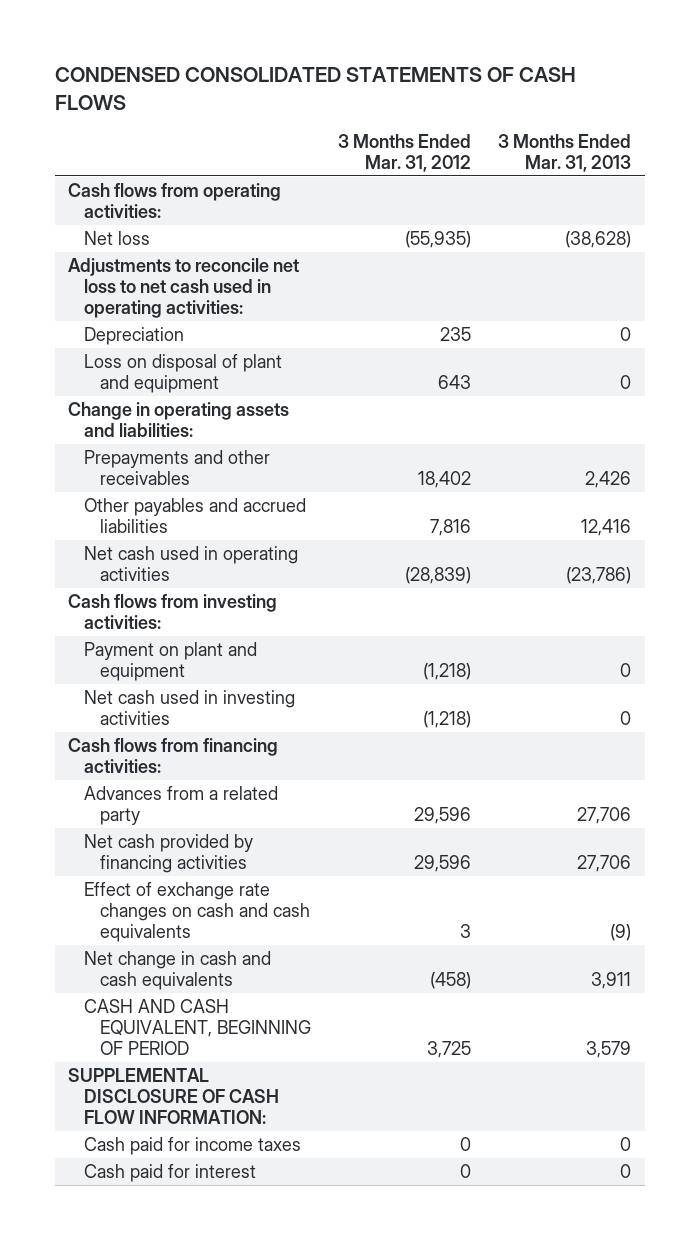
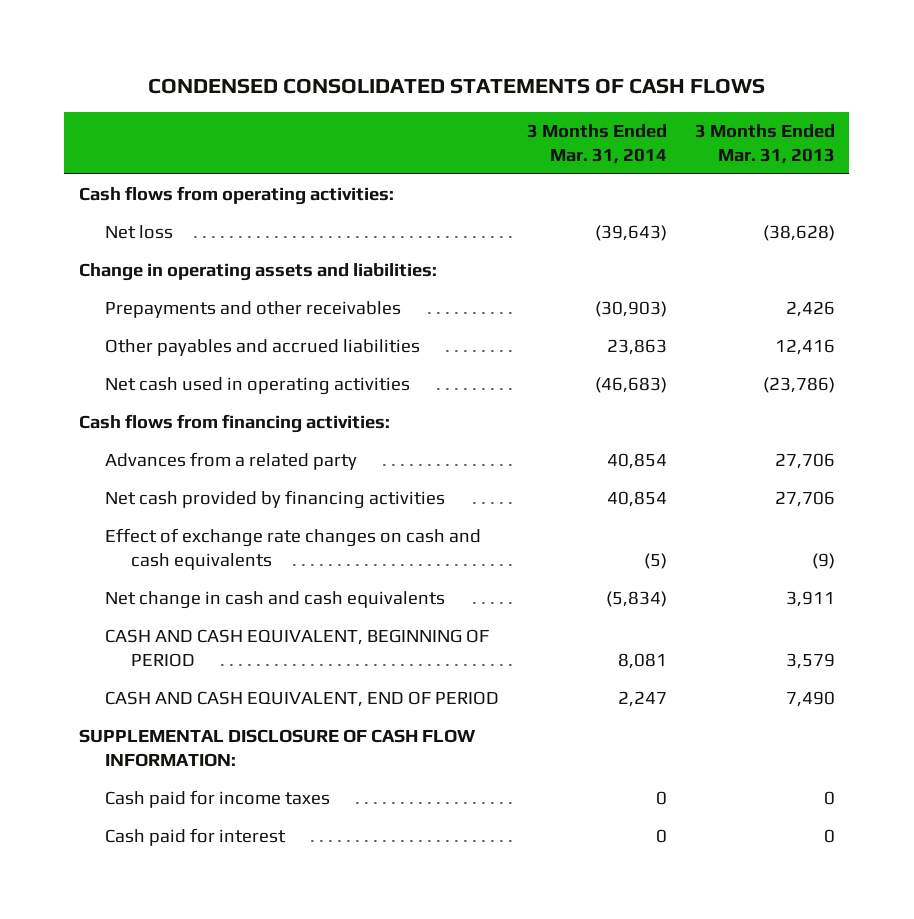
- | 3 Months Ended Mar. 31, 2012 | 3 Months Ended Mar. 31, 2013
+ | 3 Months Ended Mar. 31, 2014 | 3 Months Ended Mar. 31, 2013
- Adjustments to reconcile net loss to net cash used in operating activities:
- Depreciation | 235 | 0
- Loss on disposal of plant and equipment | 643 | 0
- Cash flows from investing activities:
- Payment on plant and equipment | (1,218) | 0
- Net cash used in investing activities | (1,218) | 0
+ CASH AND CASH EQUIVALENT, END OF PERIOD | 2,247 | 7,490

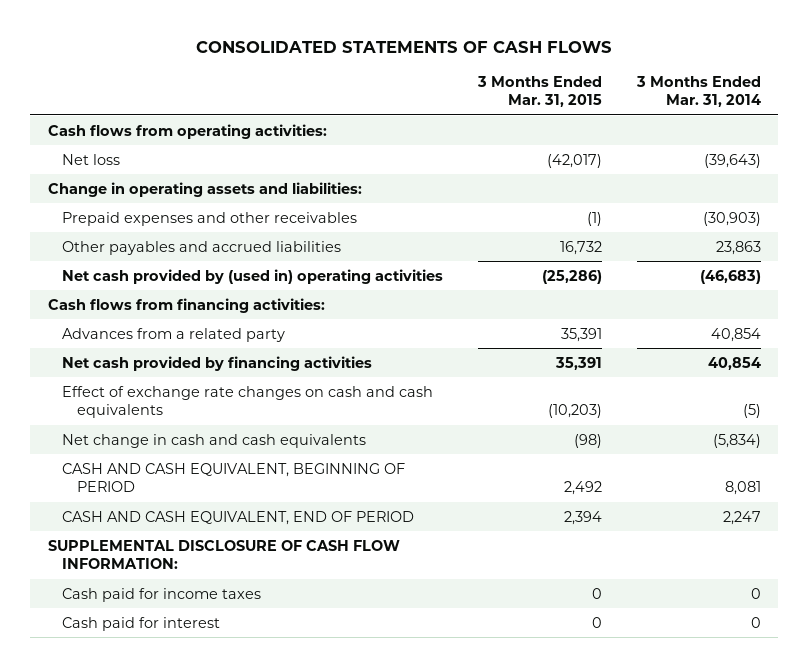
- CONDENSED CONSOLIDATED STATEMENTS OF CASH FLOWS
+ CONSOLIDATED STATEMENTS OF CASH FLOWS
- | 3 Months Ended Mar. 31, 2014 | 3 Months Ended Mar. 31, 2013
+ | 3 Months Ended Mar. 31, 2015 | 3 Months Ended Mar. 31, 2014
- Prepayments and other receivables | (30,903) | 2,426
+ Prepaid expenses and other receivables | (1) | (30,903)
- Net cash used in operating activities | (46,683) | (23,786)
+ Net cash provided by (used in) operating activities | (25,286) | (46,683)

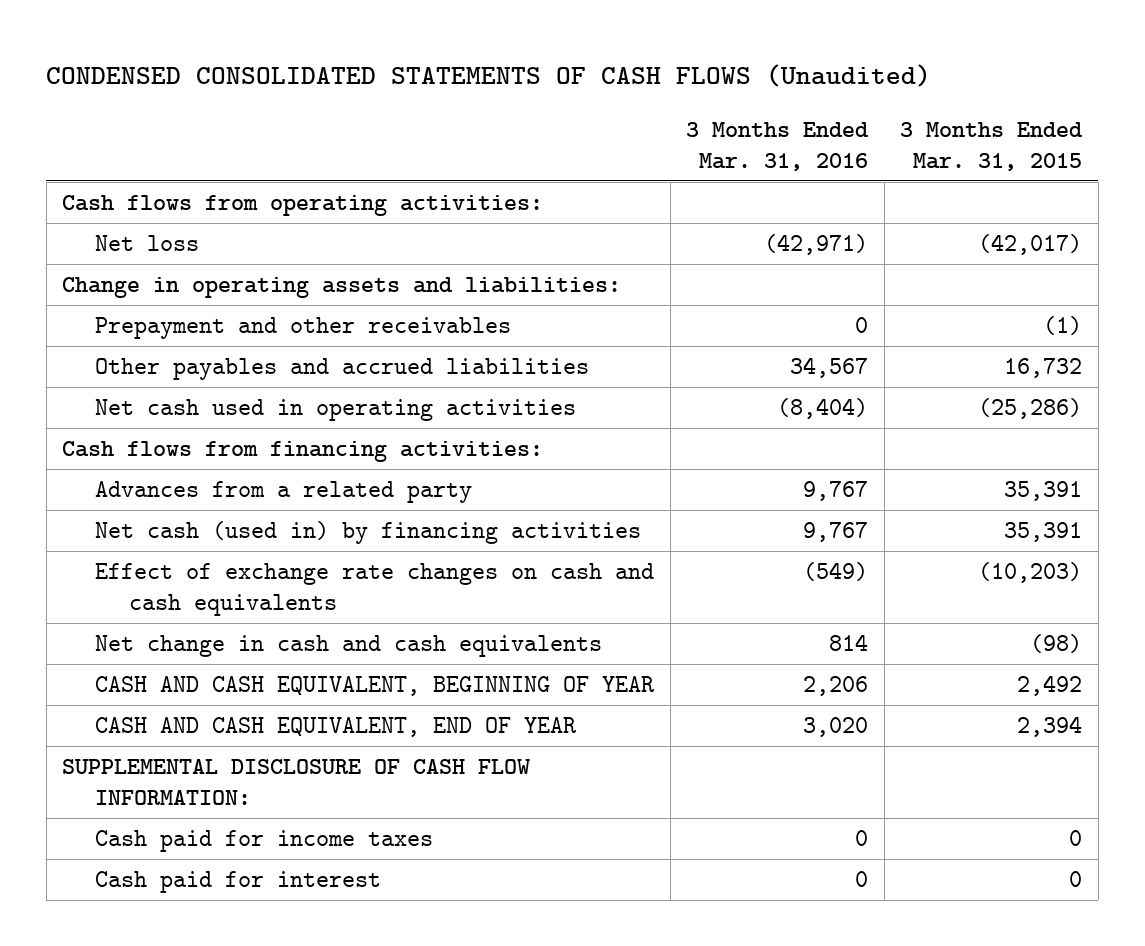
- CONSOLIDATED STATEMENTS OF CASH FLOWS
+ CONDENSED CONSOLIDATED STATEMENTS OF CASH FLOWS (Unaudited)
- | 3 Months Ended Mar. 31, 2015 | 3 Months Ended Mar. 31, 2014
+ | 3 Months Ended Mar. 31, 2016 | 3 Months Ended Mar. 31, 2015
- Prepaid expenses and other receivables | (1) | (30,903)
+ Prepayment and other receivables | 0 | (1)
- Net cash provided by (used in) operating activities | (25,286) | (46,683)
+ Net cash used in operating activities | (8,404) | (25,286)
- Net cash provided by financing activities | 35,391 | 40,854
+ Net cash (used in) by financing activities | 9,767 | 35,391
- CASH AND CASH EQUIVALENT, BEGINNING OF PERIOD | 2,492 | 8,081
- CASH AND CASH EQUIVALENT, END OF PERIOD | 2,394 | 2,247
+ CASH AND CASH EQUIVALENT, BEGINNING OF YEAR | 2,206 | 2,492
+ CASH AND CASH EQUIVALENT, END OF YEAR | 3,020 | 2,394

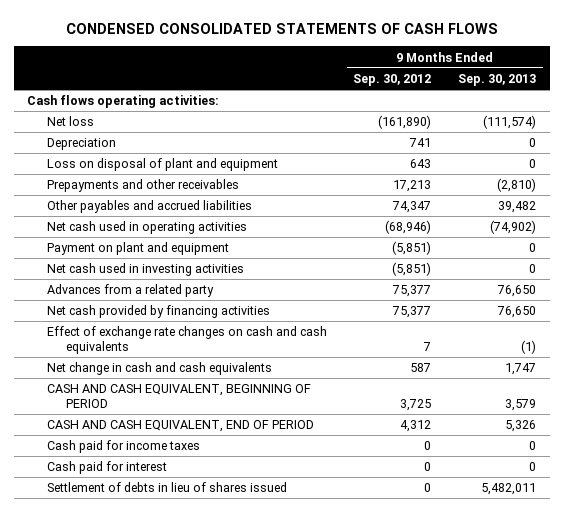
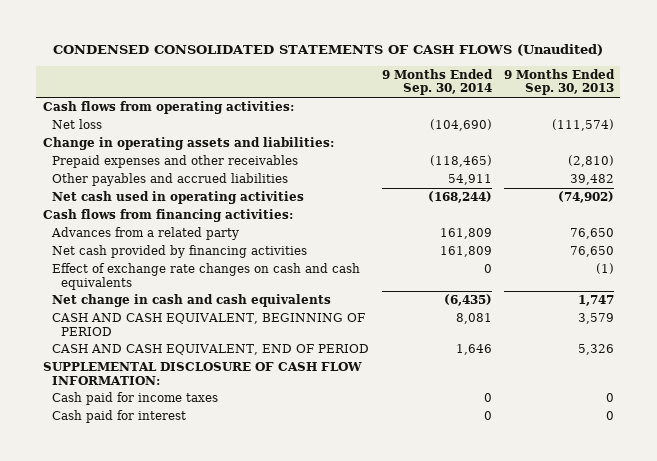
- CONDENSED CONSOLIDATED STATEMENTS OF CASH FLOWS
+ CONDENSED CONSOLIDATED STATEMENTS OF CASH FLOWS (Unaudited)
- | 9 Months Ended Sep. 30, 2012 | 9 Months Ended Sep. 30, 2013
+ | 9 Months Ended Sep. 30, 2014 | 9 Months Ended Sep. 30, 2013
- Cash flows operating activities:
+ Cash flows from operating activities:
- Depreciation | 741 | 0
- Loss on disposal of plant and equipment | 643 | 0
- Prepayments and other receivables | 17,213 | (2,810)
+ Change in operating assets and liabilities:
+ Prepaid expenses and other receivables | (118,465) | (2,810)
- Payment on plant and equipment | (5,851) | 0
- Net cash used in investing activities | (5,851) | 0
+ Cash flows from financing activities:
+ SUPPLEMENTAL DISCLOSURE OF CASH FLOW INFORMATION:
- Settlement of debts in lieu of shares issued | 0 | 5,482,011

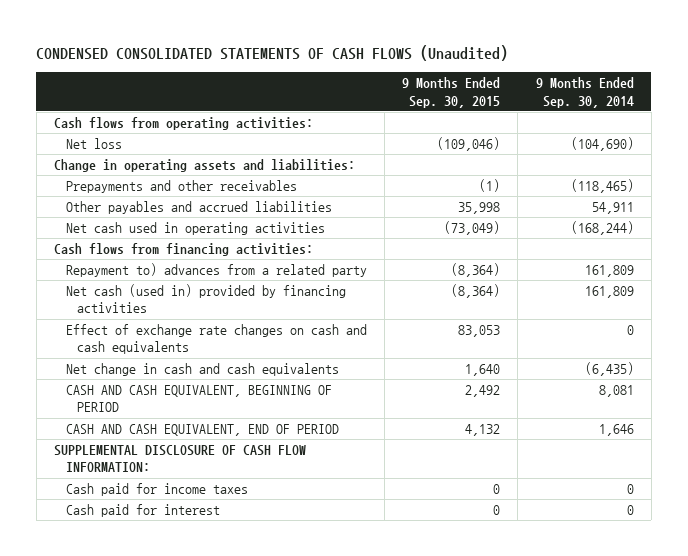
- | 9 Months Ended Sep. 30, 2014 | 9 Months Ended Sep. 30, 2013
+ | 9 Months Ended Sep. 30, 2015 | 9 Months Ended Sep. 30, 2014
- Prepaid expenses and other receivables | (118,465) | (2,810)
+ Prepayments and other receivables | (1) | (118,465)
- Advances from a related party | 161,809 | 76,650
- Net cash provided by financing activities | 161,809 | 76,650
+ Repayment to) advances from a related party | (8,364) | 161,809
+ Net cash (used in) provided by financing activities | (8,364) | 161,809

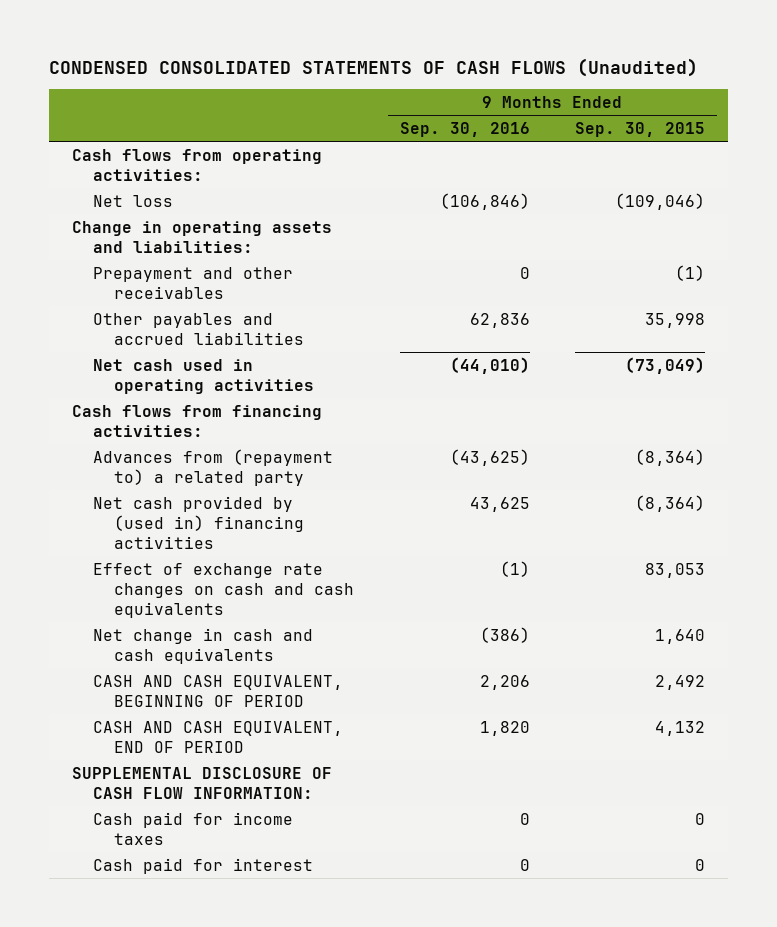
- | 9 Months Ended Sep. 30, 2015 | 9 Months Ended Sep. 30, 2014
+ | 9 Months Ended Sep. 30, 2016 | 9 Months Ended Sep. 30, 2015
- Prepayments and other receivables | (1) | (118,465)
+ Prepayment and other receivables | 0 | (1)
- Repayment to) advances from a related party | (8,364) | 161,809
- Net cash (used in) provided by financing activities | (8,364) | 161,809
+ Advances from (repayment to) a related party | (43,625) | (8,364)
+ Net cash provided by (used in) financing activities | 43,625 | (8,364)

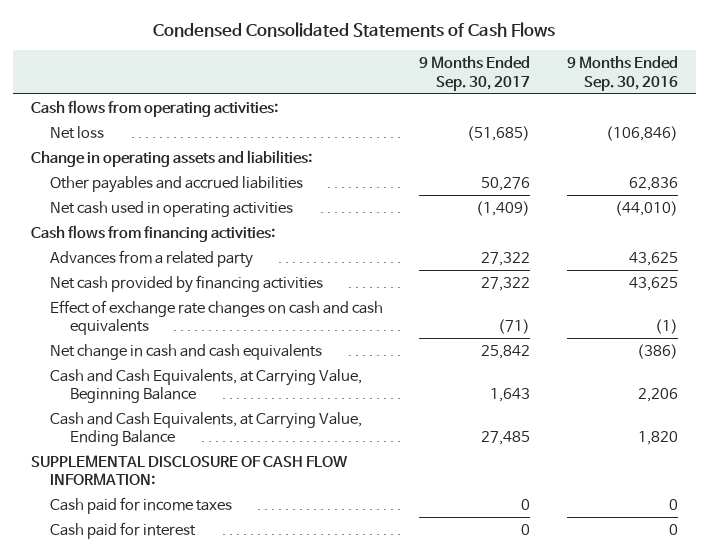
- CONDENSED CONSOLIDATED STATEMENTS OF CASH FLOWS (Unaudited)
+ Condensed Consolidated Statements of Cash Flows
- | 9 Months Ended Sep. 30, 2016 | 9 Months Ended Sep. 30, 2015
+ | 9 Months Ended Sep. 30, 2017 | 9 Months Ended Sep. 30, 2016
- Prepayment and other receivables | 0 | (1)
- Advances from (repayment to) a related party | (43,625) | (8,364)
- Net cash provided by (used in) financing activities | 43,625 | (8,364)
+ Advances from a related party | 27,322 | 43,625
+ Net cash provided by financing activities | 27,322 | 43,625
- CASH AND CASH EQUIVALENT, BEGINNING OF PERIOD | 2,206 | 2,492
- CASH AND CASH EQUIVALENT, END OF PERIOD | 1,820 | 4,132
+ Cash and Cash Equivalents, at Carrying Value, Beginning Balance | 1,643 | 2,206
+ Cash and Cash Equivalents, at Carrying Value, Ending Balance | 27,485 | 1,820

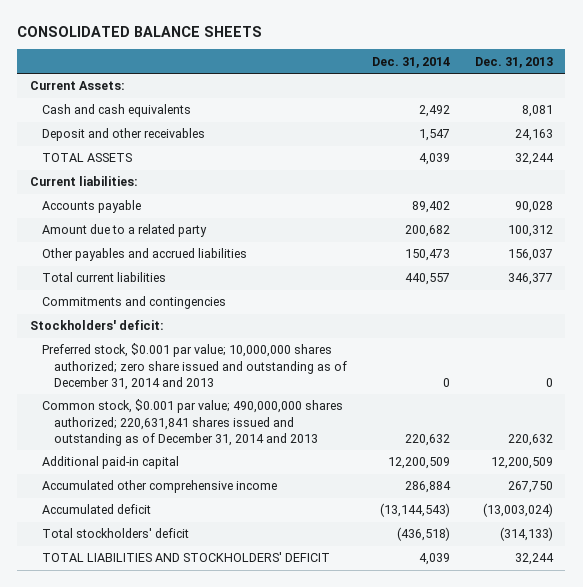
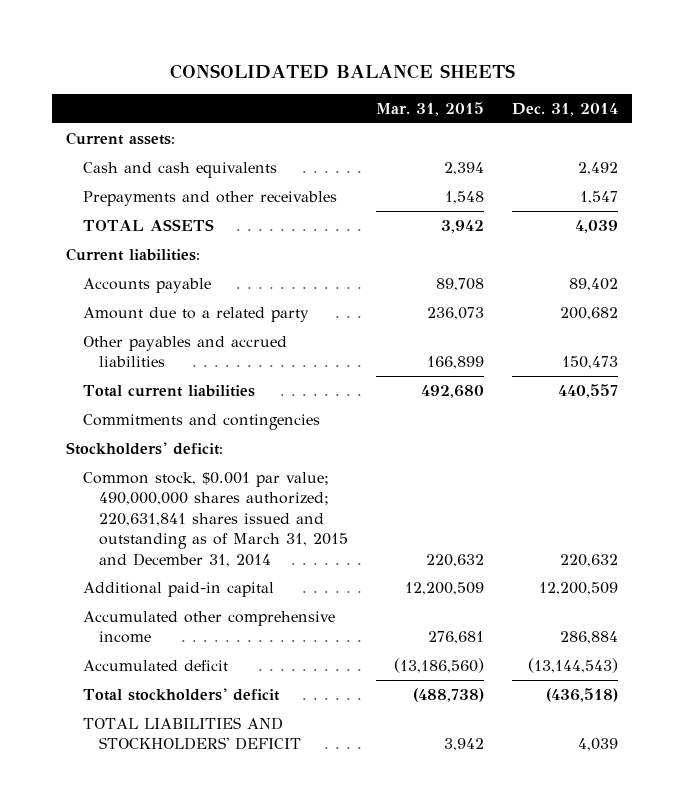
- | Dec. 31, 2014 | Dec. 31, 2013
+ | Mar. 31, 2015 | Dec. 31, 2014
- Current Assets:
+ Current assets:
- Deposit and other receivables | 1,547 | 24,163
+ Prepayments and other receivables | 1,548 | 1,547
- Preferred stock, $0.001 par value; 10,000,000 shares authorized; zero share issued and outstanding as of December 31, 2014 and 2013 | 0 | 0
- Common stock, $0.001 par value; 490,000,000 shares authorized; 220,631,841 shares issued and outstanding as of December 31, 2014 and 2013 | 220,632 | 220,632
+ Common stock, $0.001 par value; 490,000,000 shares authorized; 220,631,841 shares issued and outstanding as of March 31, 2015 and December 31, 2014 | 220,632 | 220,632

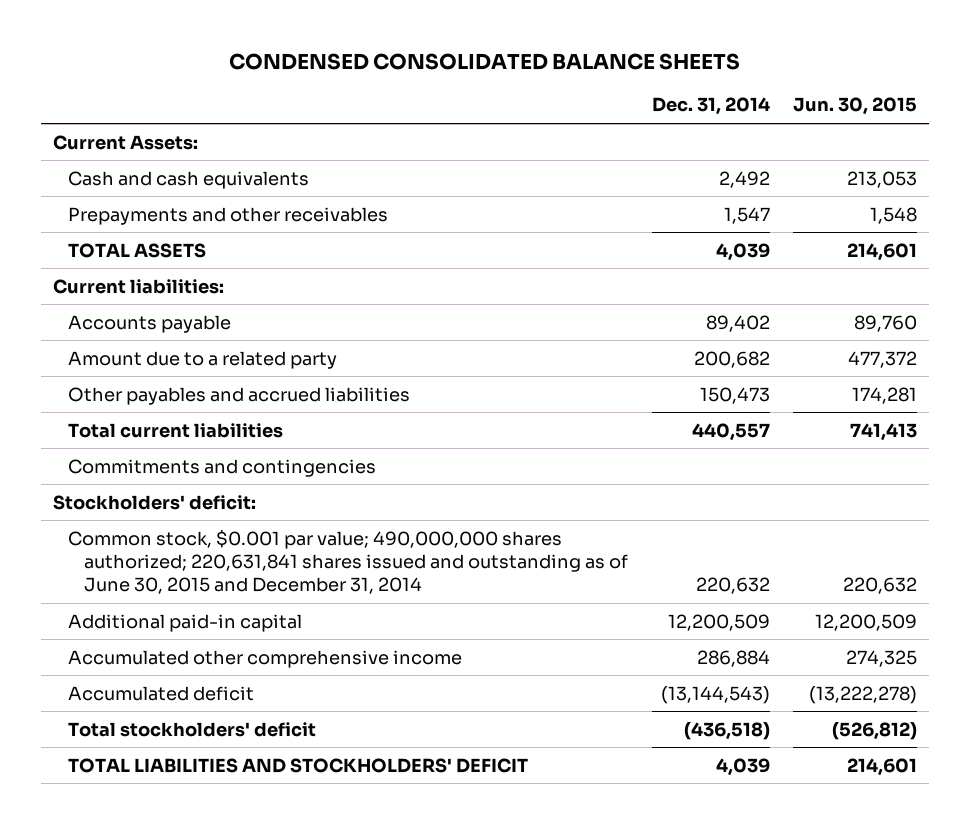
- CONSOLIDATED BALANCE SHEETS
+ CONDENSED CONSOLIDATED BALANCE SHEETS
- | Mar. 31, 2015 | Dec. 31, 2014
+ | Dec. 31, 2014 | Jun. 30, 2015
- Current assets:
+ Current Assets:
- Common stock, $0.001 par value; 490,000,000 shares authorized; 220,631,841 shares issued and outstanding as of March 31, 2015 and December 31, 2014 | 220,632 | 220,632
+ Common stock, $0.001 par value; 490,000,000 shares authorized; 220,631,841 shares issued and outstanding as of June 30, 2015 and December 31, 2014 | 220,632 | 220,632

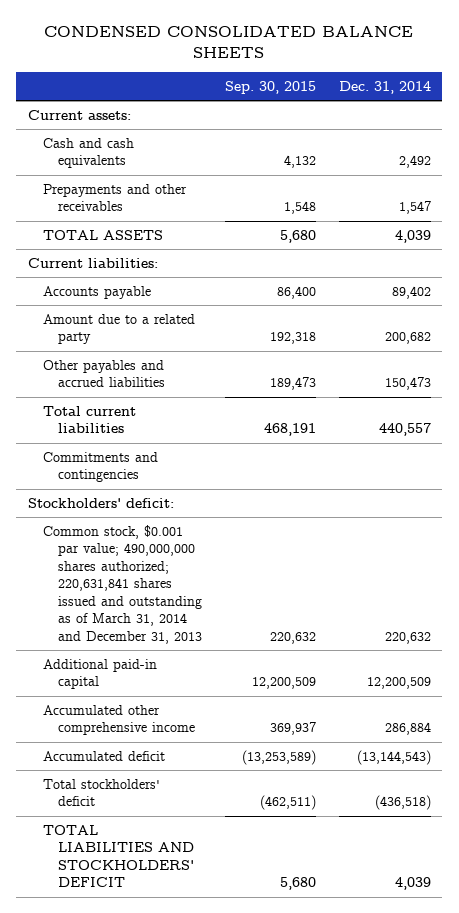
- | Dec. 31, 2014 | Jun. 30, 2015
+ | Sep. 30, 2015 | Dec. 31, 2014
- Current Assets:
+ Current assets:
- Common stock, $0.001 par value; 490,000,000 shares authorized; 220,631,841 shares issued and outstanding as of June 30, 2015 and December 31, 2014 | 220,632 | 220,632
+ Common stock, $0.001 par value; 490,000,000 shares authorized; 220,631,841 shares issued and outstanding as of March 31, 2014 and December 31, 2013 | 220,632 | 220,632

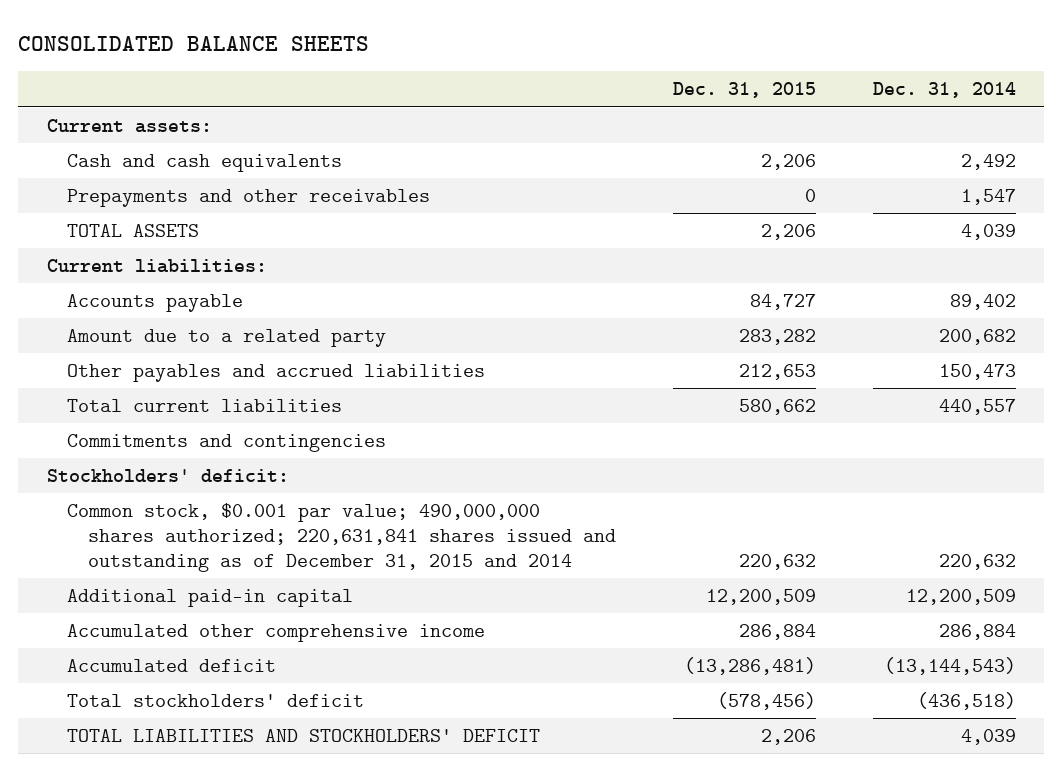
- CONDENSED CONSOLIDATED BALANCE SHEETS
+ CONSOLIDATED BALANCE SHEETS
- | Sep. 30, 2015 | Dec. 31, 2014
+ | Dec. 31, 2015 | Dec. 31, 2014
- Common stock, $0.001 par value; 490,000,000 shares authorized; 220,631,841 shares issued and outstanding as of March 31, 2014 and December 31, 2013 | 220,632 | 220,632
+ Common stock, $0.001 par value; 490,000,000 shares authorized; 220,631,841 shares issued and outstanding as of December 31, 2015 and 2014 | 220,632 | 220,632

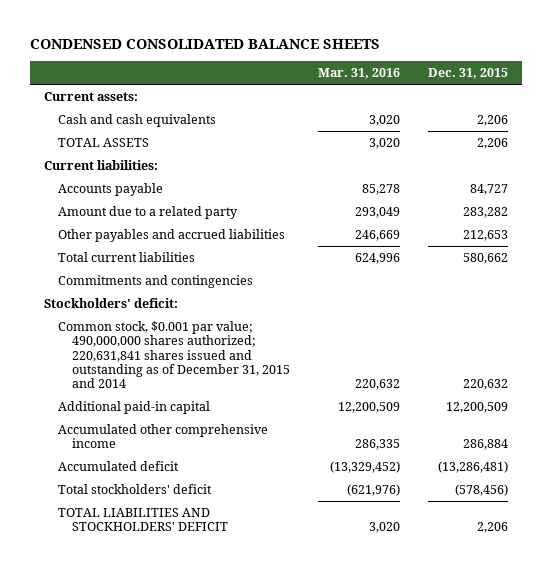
- CONSOLIDATED BALANCE SHEETS
+ CONDENSED CONSOLIDATED BALANCE SHEETS
- | Dec. 31, 2015 | Dec. 31, 2014
+ | Mar. 31, 2016 | Dec. 31, 2015
- Prepayments and other receivables | 0 | 1,547

